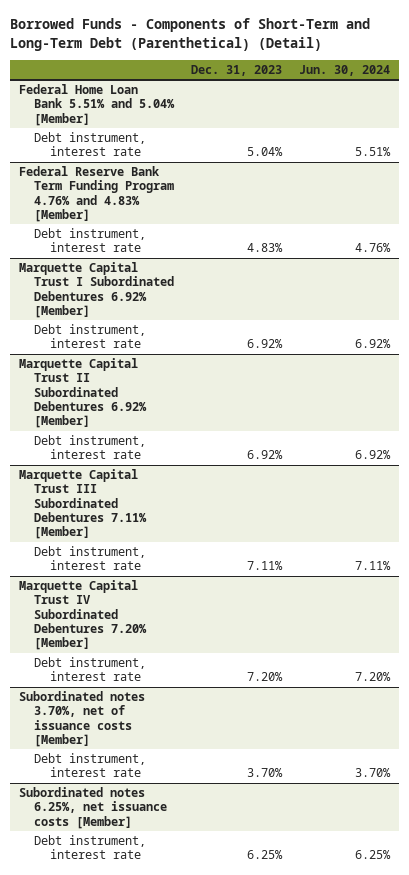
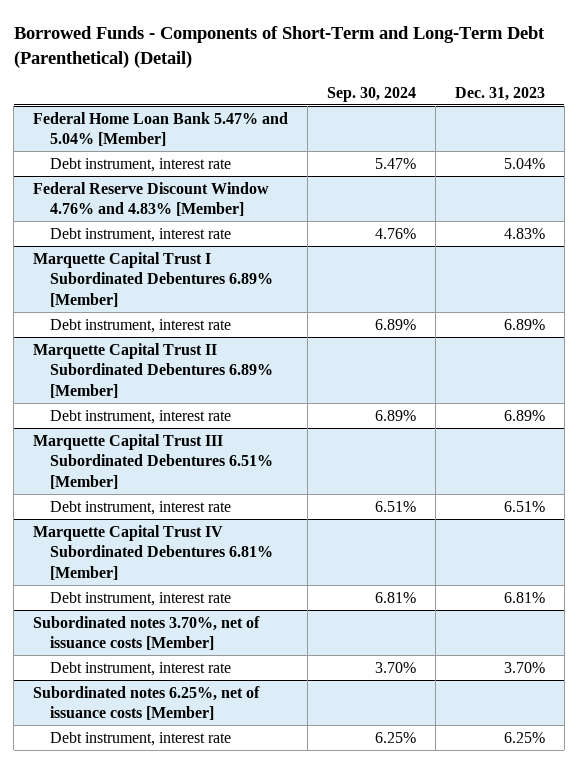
- | Dec. 31, 2023 | Jun. 30, 2024
+ | Sep. 30, 2024 | Dec. 31, 2023
- Federal Home Loan Bank 5.51% and 5.04% [Member]
+ Federal Home Loan Bank 5.47% and 5.04% [Member]
- Federal Reserve Bank Term Funding Program 4.76% and 4.83% [Member]
+ Federal Reserve Discount Window 4.76% and 4.83% [Member]
- Marquette Capital Trust I Subordinated Debentures 6.92% [Member]
- Debt instrument, interest rate | 6.92% | 6.92%
- Marquette Capital Trust II Subordinated Debentures 6.92% [Member]
- Debt instrument, interest rate | 6.92% | 6.92%
- Marquette Capital Trust III Subordinated Debentures 7.11% [Member]
- Debt instrument, interest rate | 7.11% | 7.11%
- Marquette Capital Trust IV Subordinated Debentures 7.20% [Member]
- Debt instrument, interest rate | 7.20% | 7.20%
+ Marquette Capital Trust I Subordinated Debentures 6.89% [Member]
+ Debt instrument, interest rate | 6.89% | 6.89%
+ Marquette Capital Trust II Subordinated Debentures 6.89% [Member]
+ Debt instrument, interest rate | 6.89% | 6.89%
+ Marquette Capital Trust III Subordinated Debentures 6.51% [Member]
+ Debt instrument, interest rate | 6.51% | 6.51%
+ Marquette Capital Trust IV Subordinated Debentures 6.81% [Member]
+ Debt instrument, interest rate | 6.81% | 6.81%
- Subordinated notes 6.25%, net issuance costs [Member]
+ Subordinated notes 6.25%, net of issuance costs [Member]

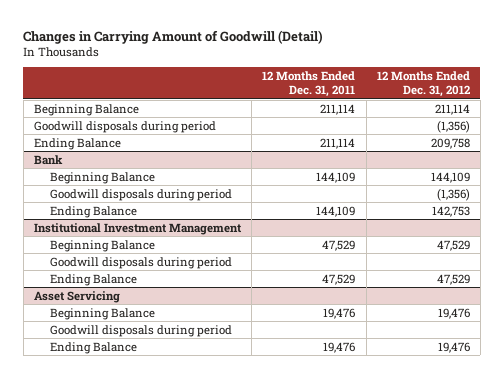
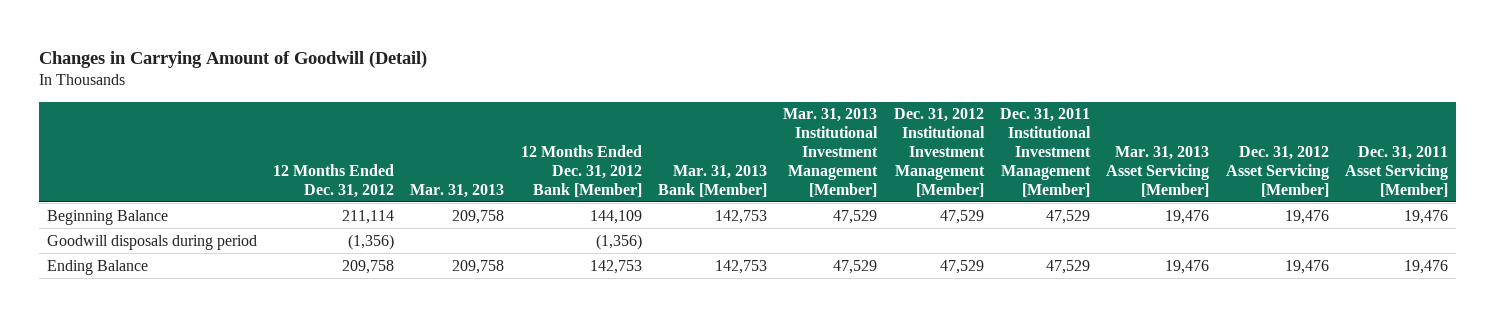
- | 12 Months Ended Dec. 31, 2011 | 12 Months Ended Dec. 31, 2012
+ | 12 Months Ended Dec. 31, 2012 | Mar. 31, 2013 | 12 Months Ended Dec. 31, 2012 Bank [Member] | Mar. 31, 2013 Bank [Member] | Mar. 31, 2013 Institutional Investment Management [Member] | Dec. 31, 2012 Institutional Investment Management [Member] | Dec. 31, 2011 Institutional Investment Management [Member] | Mar. 31, 2013 Asset Servicing [Member] | Dec. 31, 2012 Asset Servicing [Member] | Dec. 31, 2011 Asset Servicing [Member]
- Bank
- Beginning Balance | 144,109 | 144,109
- Goodwill disposals during period | | (1,356)
- Ending Balance | 144,109 | 142,753
- Institutional Investment Management
- Beginning Balance | 47,529 | 47,529
- Goodwill disposals during period
- Ending Balance | 47,529 | 47,529
- Asset Servicing
- Beginning Balance | 19,476 | 19,476
- Goodwill disposals during period
- Ending Balance | 19,476 | 19,476

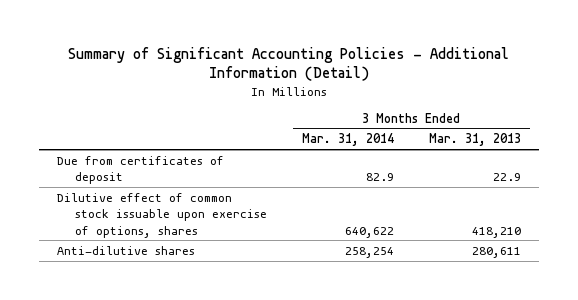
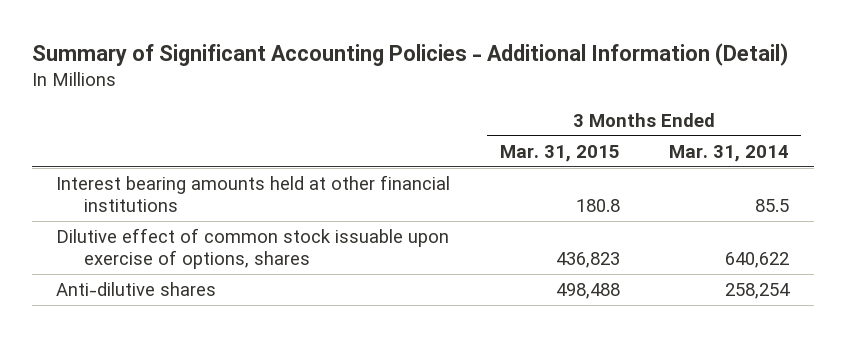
- | 3 Months Ended Mar. 31, 2014 | 3 Months Ended Mar. 31, 2013
+ | 3 Months Ended Mar. 31, 2015 | 3 Months Ended Mar. 31, 2014
- Due from certificates of deposit | 82.9 | 22.9
+ Interest bearing amounts held at other financial institutions | 180.8 | 85.5

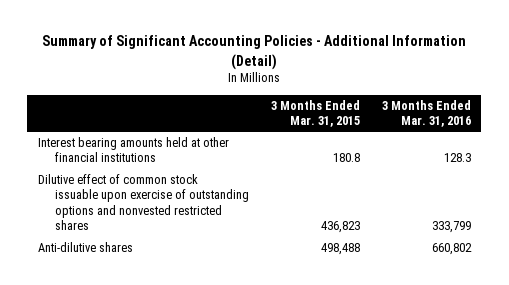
- | 3 Months Ended Mar. 31, 2015 | 3 Months Ended Mar. 31, 2014
+ | 3 Months Ended Mar. 31, 2015 | 3 Months Ended Mar. 31, 2016
- Dilutive effect of common stock issuable upon exercise of options, shares | 436,823 | 640,622
+ Dilutive effect of common stock issuable upon exercise of outstanding options and nonvested restricted shares | 436,823 | 333,799

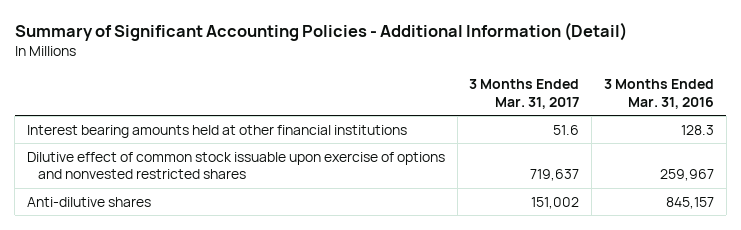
- | 3 Months Ended Mar. 31, 2015 | 3 Months Ended Mar. 31, 2016
+ | 3 Months Ended Mar. 31, 2017 | 3 Months Ended Mar. 31, 2016
- Dilutive effect of common stock issuable upon exercise of outstanding options and nonvested restricted shares | 436,823 | 333,799
- Anti-dilutive shares | 498,488 | 660,802
+ Dilutive effect of common stock issuable upon exercise of options and nonvested restricted shares | 719,637 | 259,967
+ Anti-dilutive shares | 151,002 | 845,157

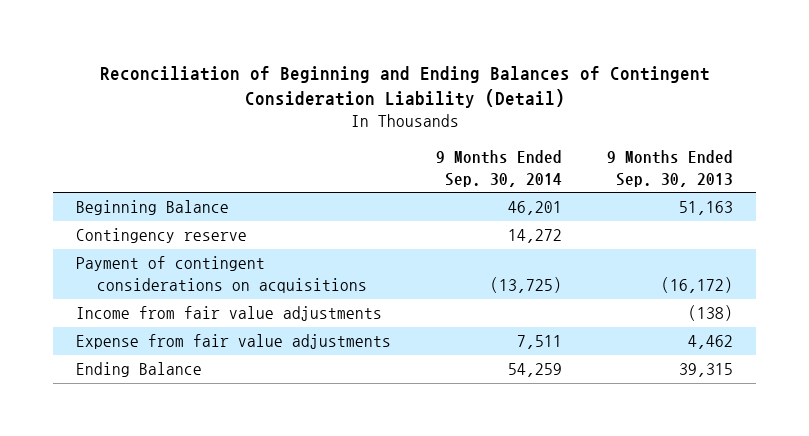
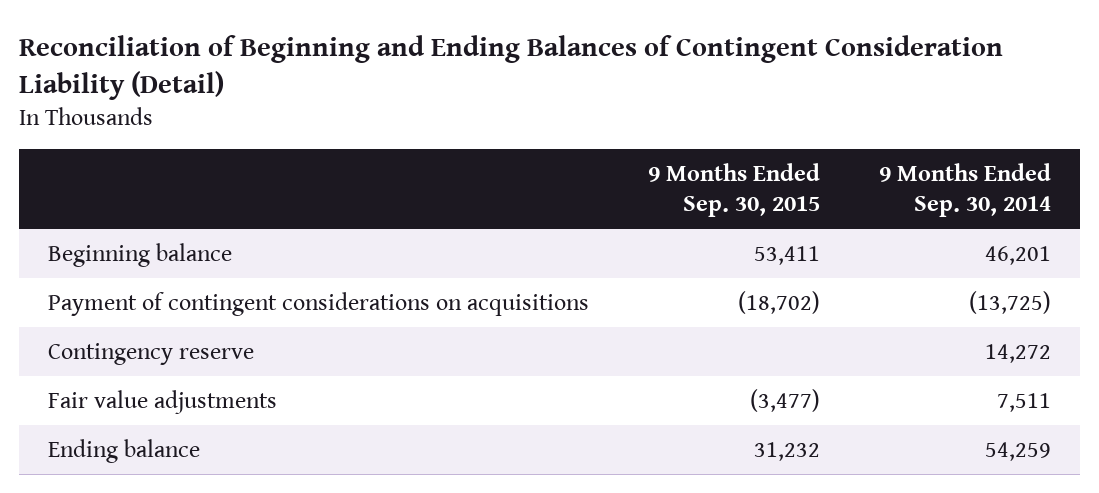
- | 9 Months Ended Sep. 30, 2014 | 9 Months Ended Sep. 30, 2013
+ | 9 Months Ended Sep. 30, 2015 | 9 Months Ended Sep. 30, 2014
- Beginning Balance | 46,201 | 51,163
+ Beginning balance | 53,411 | 46,201
- Income from fair value adjustments | | (138)
- Expense from fair value adjustments | 7,511 | 4,462
- Ending Balance | 54,259 | 39,315
moved down: Contingency reserve | | 14,272
+ Fair value adjustments | (3,477) | 7,511
+ Ending balance | 31,232 | 54,259

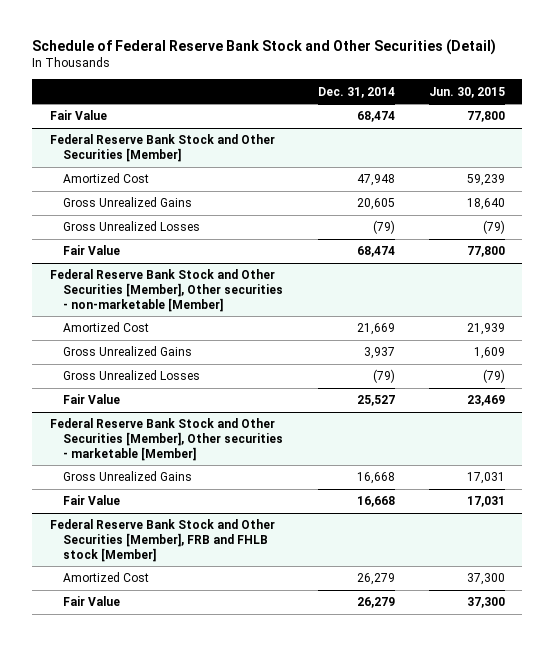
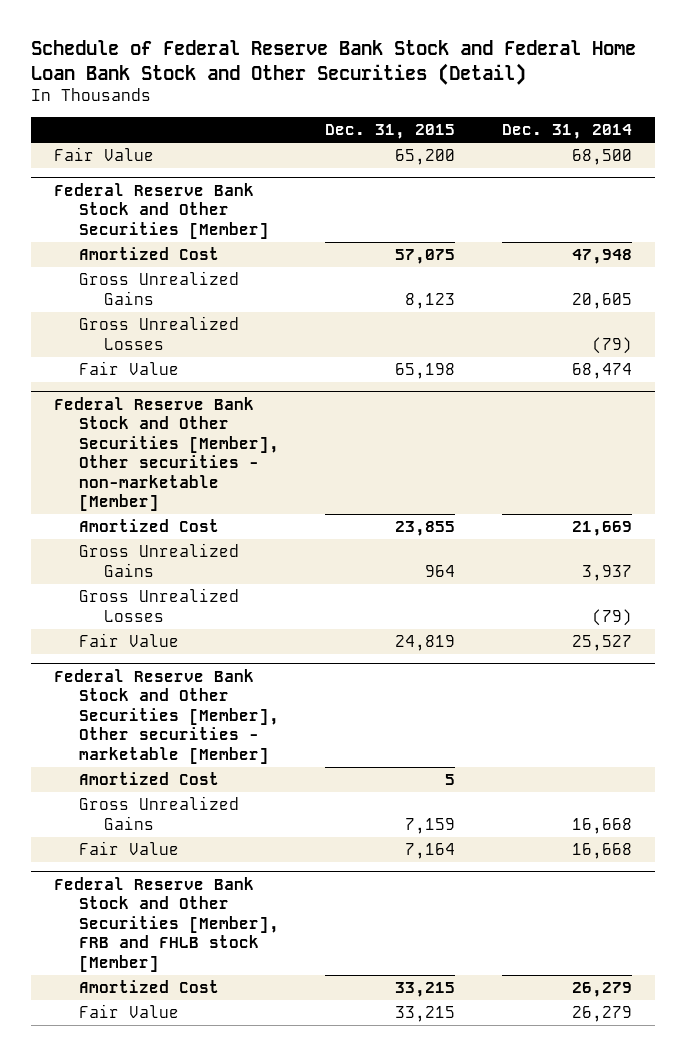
- Schedule of Federal Reserve Bank Stock and Other Securities (Detail)
+ Schedule of Federal Reserve Bank Stock and Federal Home Loan Bank Stock and Other Securities (Detail)
- | Dec. 31, 2014 | Jun. 30, 2015
+ | Dec. 31, 2015 | Dec. 31, 2014
- Fair Value | 68,474 | 77,800
+ Fair Value | 65,200 | 68,500
@ Federal Reserve Bank Stock and Other Securities [Member], Other securities - marketable [Member]
+ Amortized Cost | 5 |

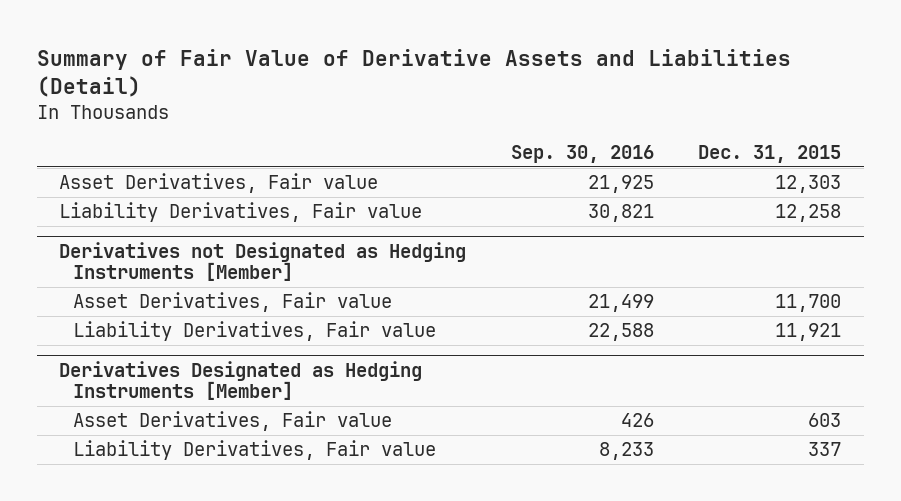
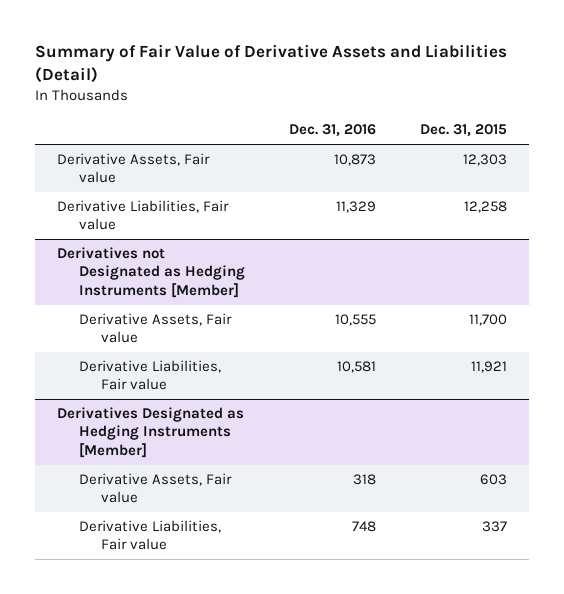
- | Sep. 30, 2016 | Dec. 31, 2015
+ | Dec. 31, 2016 | Dec. 31, 2015
- Asset Derivatives, Fair value | 21,925 | 12,303
- Liability Derivatives, Fair value | 30,821 | 12,258
+ Derivative Assets, Fair value | 10,873 | 12,303
+ Derivative Liabilities, Fair value | 11,329 | 12,258
@ Derivatives not Designated as Hedging Instruments [Member]
- Asset Derivatives, Fair value | 21,499 | 11,700
- Liability Derivatives, Fair value | 22,588 | 11,921
+ Derivative Assets, Fair value | 10,555 | 11,700
+ Derivative Liabilities, Fair value | 10,581 | 11,921
@ Derivatives Designated as Hedging Instruments [Member]
- Asset Derivatives, Fair value | 426 | 603
- Liability Derivatives, Fair value | 8,233 | 337
+ Derivative Assets, Fair value | 318 | 603
+ Derivative Liabilities, Fair value | 748 | 337

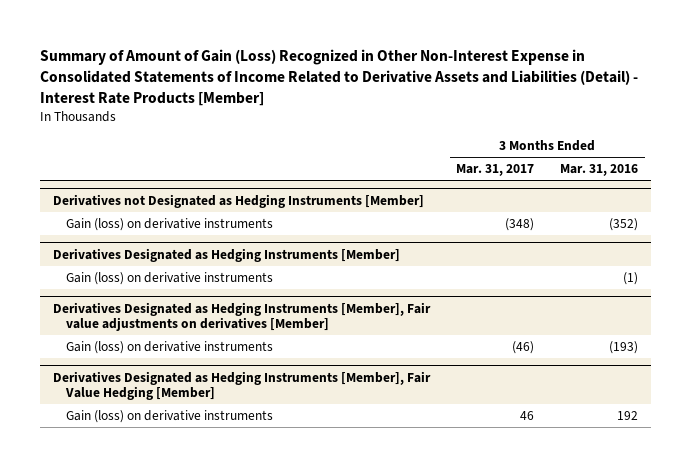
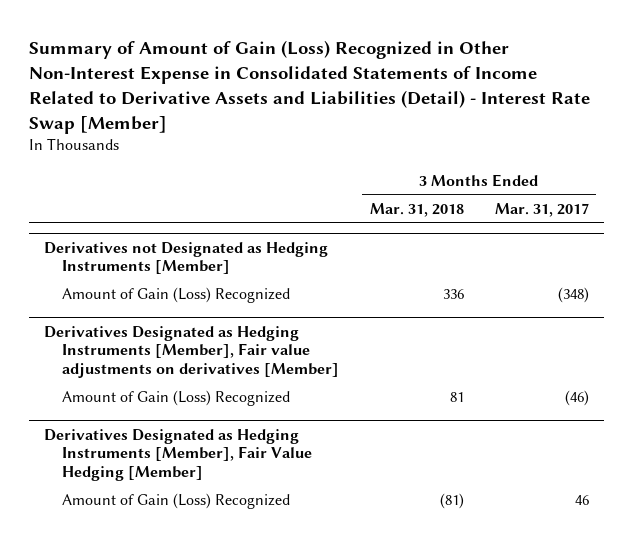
- Summary of Amount of Gain (Loss) Recognized in Other Non-Interest Expense in Consolidated Statements of Income Related to Derivative Assets and Liabilities (Detail) - Interest Rate Products [Member]
+ Summary of Amount of Gain (Loss) Recognized in Other Non-Interest Expense in Consolidated Statements of Income Related to Derivative Assets and Liabilities (Detail) - Interest Rate Swap [Member]
- | 3 Months Ended Mar. 31, 2017 | 3 Months Ended Mar. 31, 2016
+ | 3 Months Ended Mar. 31, 2018 | 3 Months Ended Mar. 31, 2017
@ Derivatives not Designated as Hedging Instruments [Member]
- Gain (loss) on derivative instruments | (348) | (352)
- Derivatives Designated as Hedging Instruments [Member]
- Gain (loss) on derivative instruments | | (1)
@ Derivatives not Designated as Hedging Instruments [Member]
+ Amount of Gain (Loss) Recognized | 336 | (348)
@ Derivatives Designated as Hedging Instruments [Member], Fair value adjustments on derivatives [Member]
- Gain (loss) on derivative instruments | (46) | (193)
+ Amount of Gain (Loss) Recognized | 81 | (46)
@ Derivatives Designated as Hedging Instruments [Member], Fair Value Hedging [Member]
- Gain (loss) on derivative instruments | 46 | 192
+ Amount of Gain (Loss) Recognized | (81) | 46

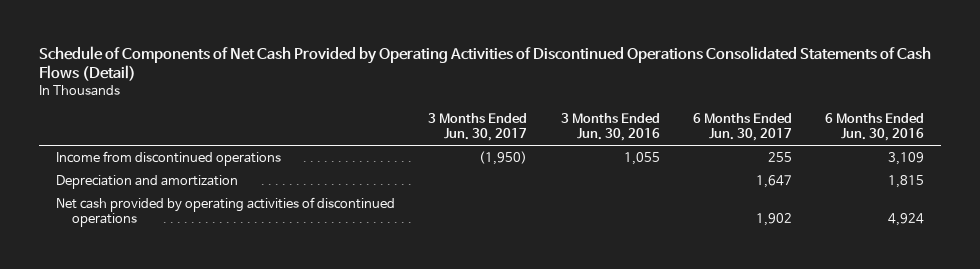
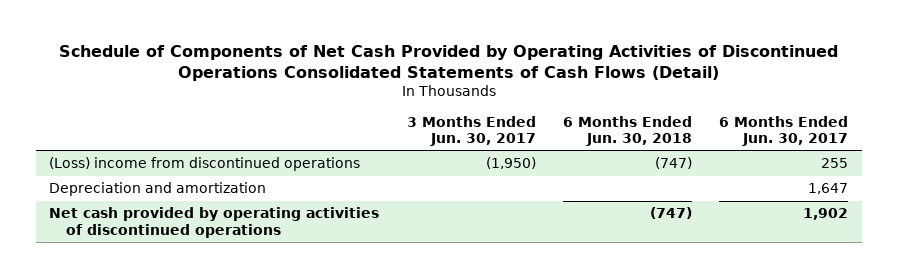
- | 3 Months Ended Jun. 30, 2017 | 3 Months Ended Jun. 30, 2016 | 6 Months Ended Jun. 30, 2017 | 6 Months Ended Jun. 30, 2016
+ | 3 Months Ended Jun. 30, 2017 | 6 Months Ended Jun. 30, 2018 | 6 Months Ended Jun. 30, 2017
- Income from discontinued operations | (1,950) | 1,055 | 255 | 3,109
+ (Loss) income from discontinued operations | (1,950) | (747) | 255

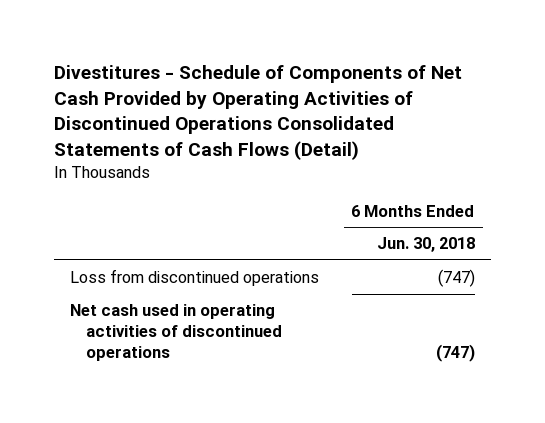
- Schedule of Components of Net Cash Provided by Operating Activities of Discontinued Operations Consolidated Statements of Cash Flows (Detail)
+ Divestitures - Schedule of Components of Net Cash Provided by Operating Activities of Discontinued Operations Consolidated Statements of Cash Flows (Detail)
- | 3 Months Ended Jun. 30, 2017 | 6 Months Ended Jun. 30, 2018 | 6 Months Ended Jun. 30, 2017
+ | 6 Months Ended Jun. 30, 2018
- (Loss) income from discontinued operations | (1,950) | (747) | 255
- Depreciation and amortization | | | 1,647
- Net cash provided by operating activities of discontinued operations | | (747) | 1,902
+ Loss from discontinued operations | (747)
+ Net cash used in operating activities of discontinued operations | (747)

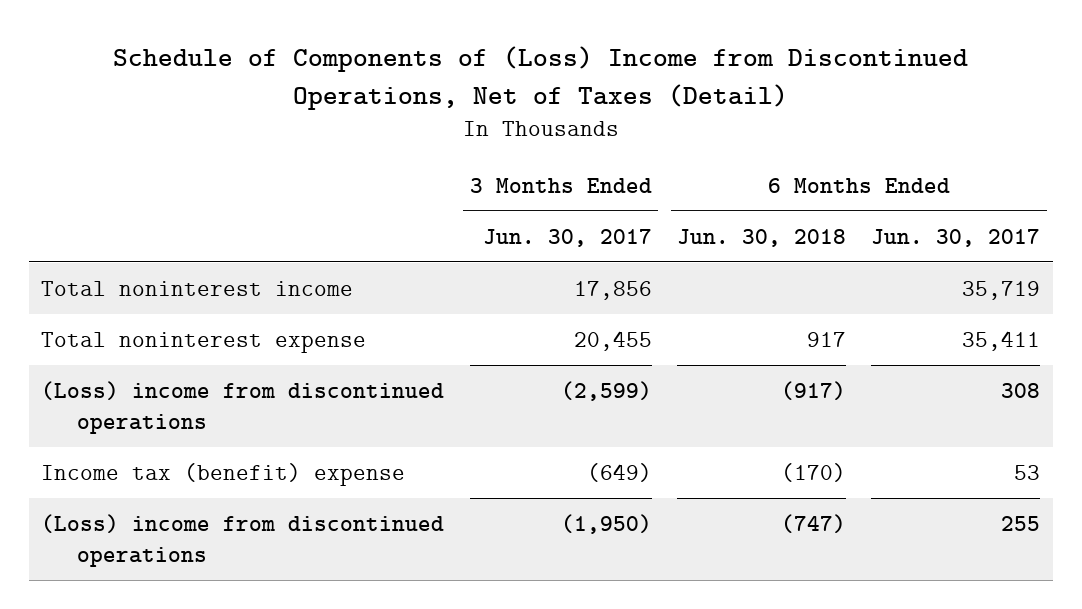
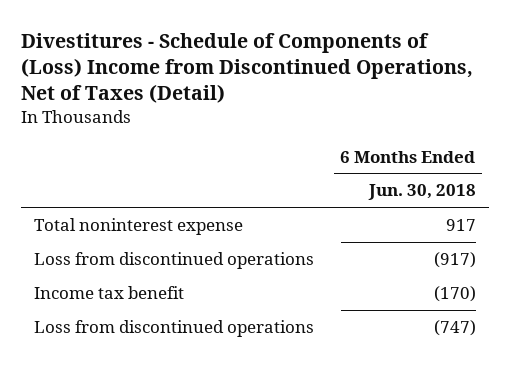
- Schedule of Components of (Loss) Income from Discontinued Operations, Net of Taxes (Detail)
+ Divestitures - Schedule of Components of (Loss) Income from Discontinued Operations, Net of Taxes (Detail)
- | 3 Months Ended Jun. 30, 2017 | 6 Months Ended Jun. 30, 2018 | 6 Months Ended Jun. 30, 2017
+ | 6 Months Ended Jun. 30, 2018
- Total noninterest income | 17,856 | | 35,719
- (Loss) income from discontinued operations | (2,599) | (917) | 308
- Income tax (benefit) expense | (649) | (170) | 53
- (Loss) income from discontinued operations | (1,950) | (747) | 255
+ Loss from discontinued operations | (917)
+ Income tax benefit | (170)
+ Loss from discontinued operations | (747)

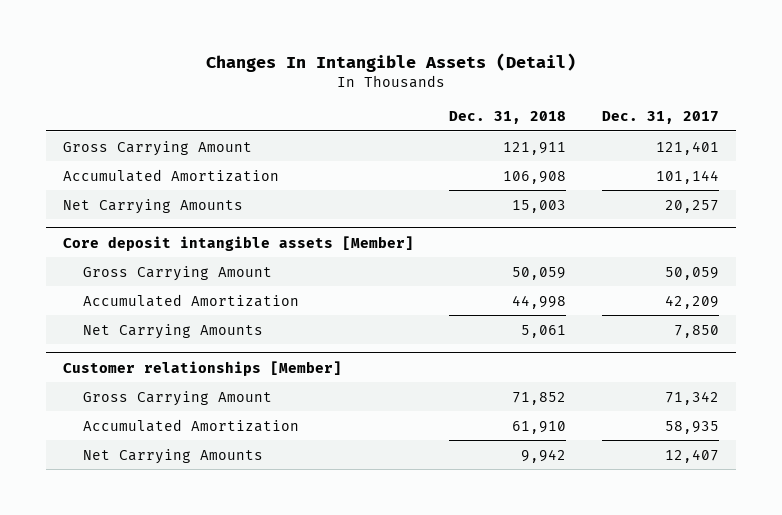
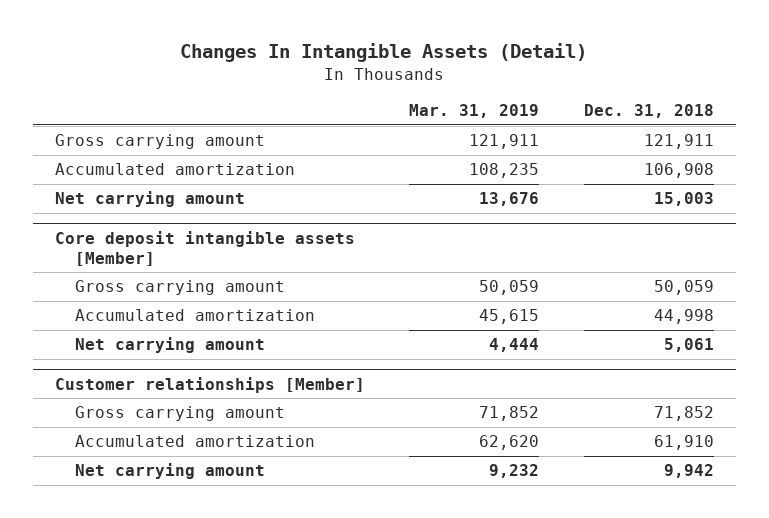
- | Dec. 31, 2018 | Dec. 31, 2017
+ | Mar. 31, 2019 | Dec. 31, 2018
- Gross Carrying Amount | 121,911 | 121,401
- Accumulated Amortization | 106,908 | 101,144
- Net Carrying Amounts | 15,003 | 20,257
+ Gross carrying amount | 121,911 | 121,911
+ Accumulated amortization | 108,235 | 106,908
+ Net carrying amount | 13,676 | 15,003
@ Core deposit intangible assets [Member]
- Gross Carrying Amount | 50,059 | 50,059
- Accumulated Amortization | 44,998 | 42,209
- Net Carrying Amounts | 5,061 | 7,850
+ Gross carrying amount | 50,059 | 50,059
+ Accumulated amortization | 45,615 | 44,998
+ Net carrying amount | 4,444 | 5,061
@ Customer relationships [Member]
- Gross Carrying Amount | 71,852 | 71,342
- Accumulated Amortization | 61,910 | 58,935
- Net Carrying Amounts | 9,942 | 12,407
+ Gross carrying amount | 71,852 | 71,852
+ Accumulated amortization | 62,620 | 61,910
+ Net carrying amount | 9,232 | 9,942

